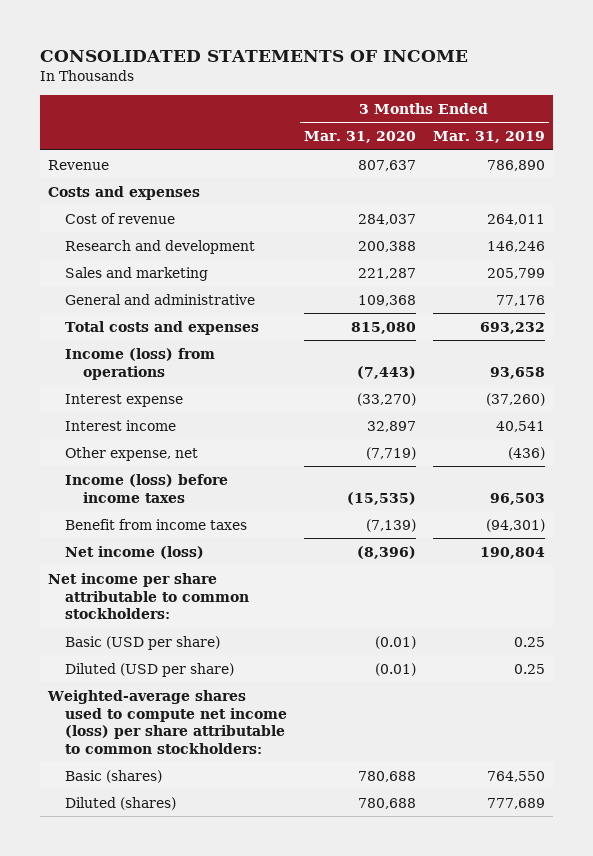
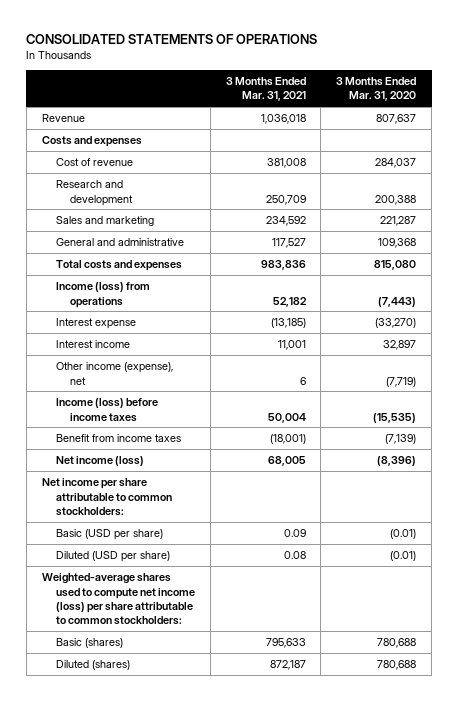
- CONSOLIDATED STATEMENTS OF INCOME
+ CONSOLIDATED STATEMENTS OF OPERATIONS
- | 3 Months Ended Mar. 31, 2020 | 3 Months Ended Mar. 31, 2019
+ | 3 Months Ended Mar. 31, 2021 | 3 Months Ended Mar. 31, 2020
- Other expense, net | (7,719) | (436)
+ Other income (expense), net | 6 | (7,719)

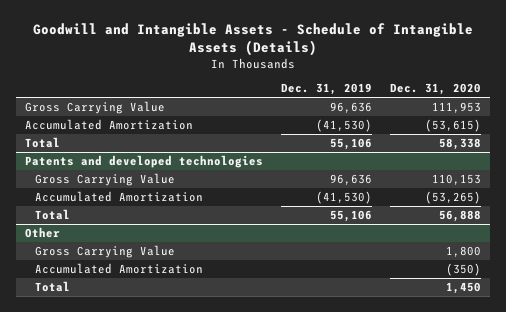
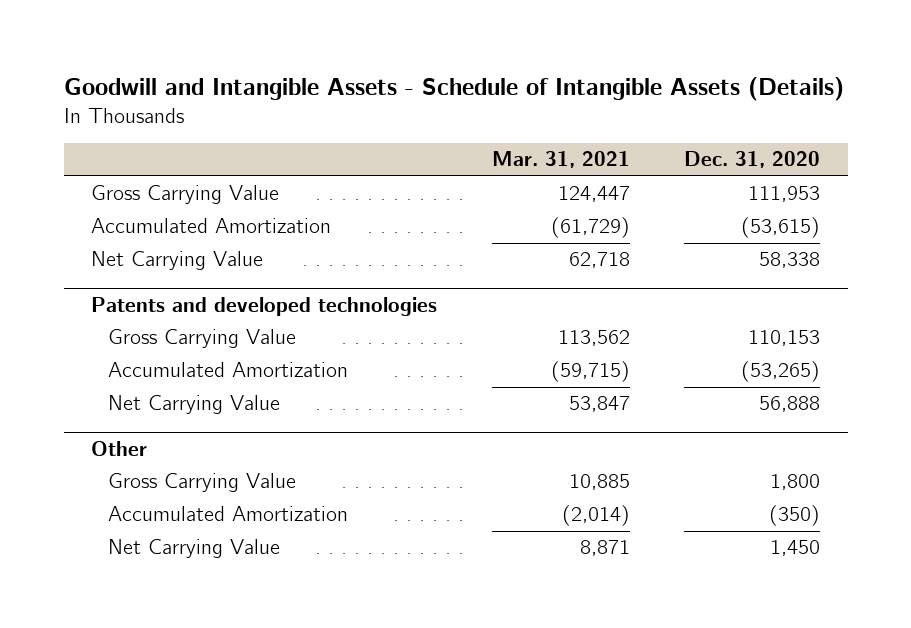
- | Dec. 31, 2019 | Dec. 31, 2020
+ | Mar. 31, 2021 | Dec. 31, 2020
- Total | 55,106 | 58,338
+ Net Carrying Value | 62,718 | 58,338
@ Patents and developed technologies
- Total | 55,106 | 56,888
+ Net Carrying Value | 53,847 | 56,888
@ Other
- Total | | 1,450
+ Net Carrying Value | 8,871 | 1,450

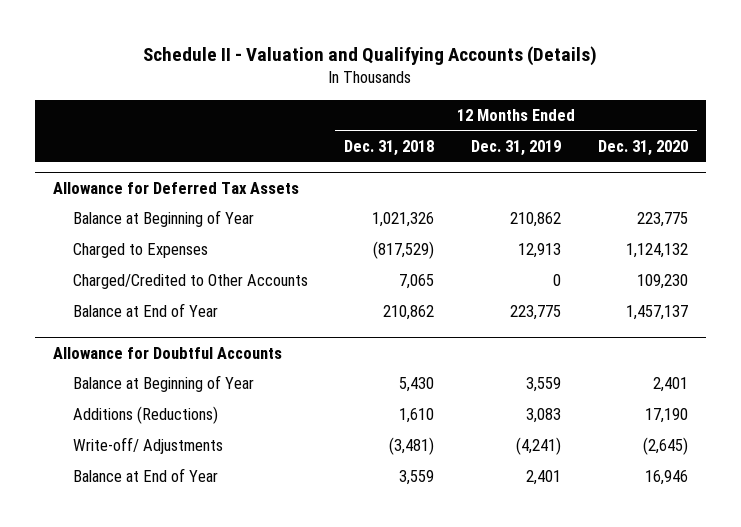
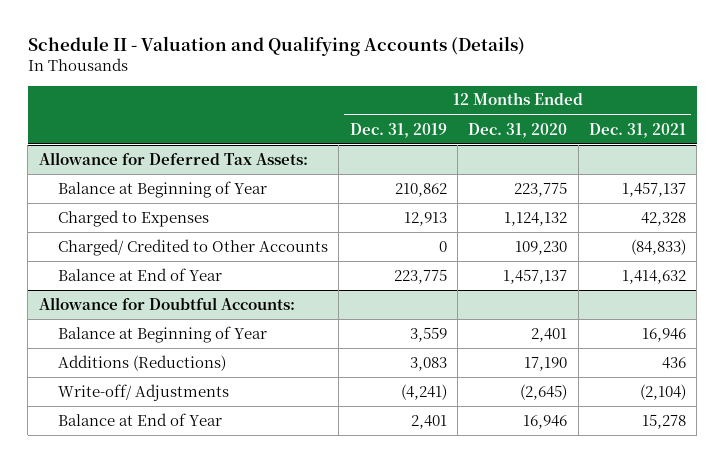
- | 12 Months Ended Dec. 31, 2018 | 12 Months Ended Dec. 31, 2019 | 12 Months Ended Dec. 31, 2020
+ | 12 Months Ended Dec. 31, 2019 | 12 Months Ended Dec. 31, 2020 | 12 Months Ended Dec. 31, 2021
- Allowance for Deferred Tax Assets
+ Allowance for Deferred Tax Assets:
- Charged/Credited to Other Accounts | 7,065 | 0 | 109,230
+ Charged/ Credited to Other Accounts | 0 | 109,230 | (84,833)
- Allowance for Doubtful Accounts
+ Allowance for Doubtful Accounts:

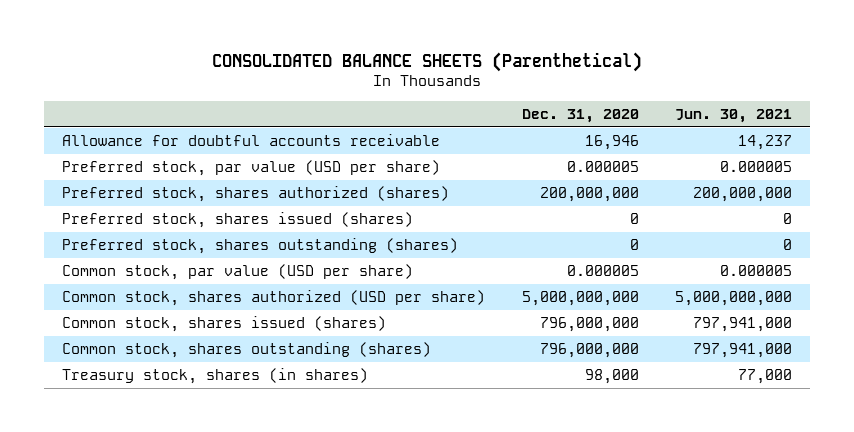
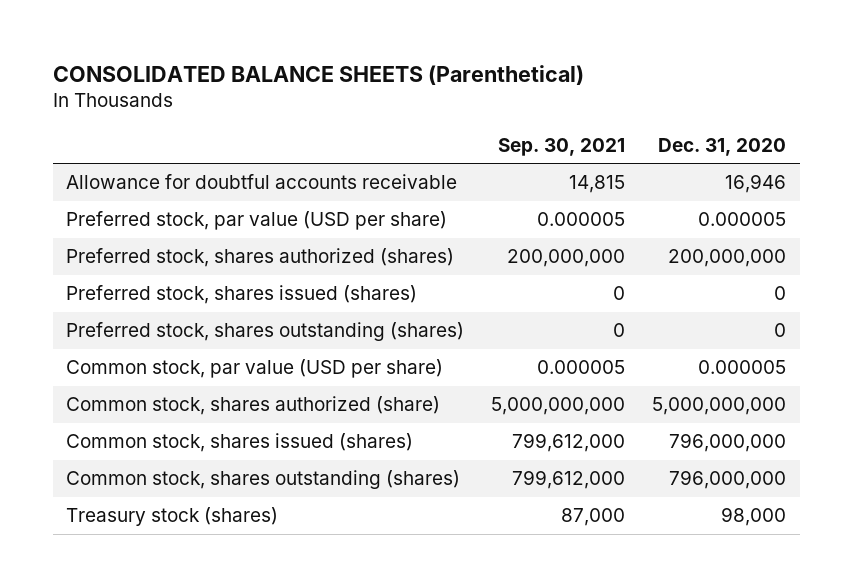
- | Dec. 31, 2020 | Jun. 30, 2021
+ | Sep. 30, 2021 | Dec. 31, 2020
- Common stock, shares authorized (USD per share) | 5,000,000,000 | 5,000,000,000
+ Common stock, shares authorized (share) | 5,000,000,000 | 5,000,000,000
- Treasury stock, shares (in shares) | 98,000 | 77,000
+ Treasury stock (shares) | 87,000 | 98,000

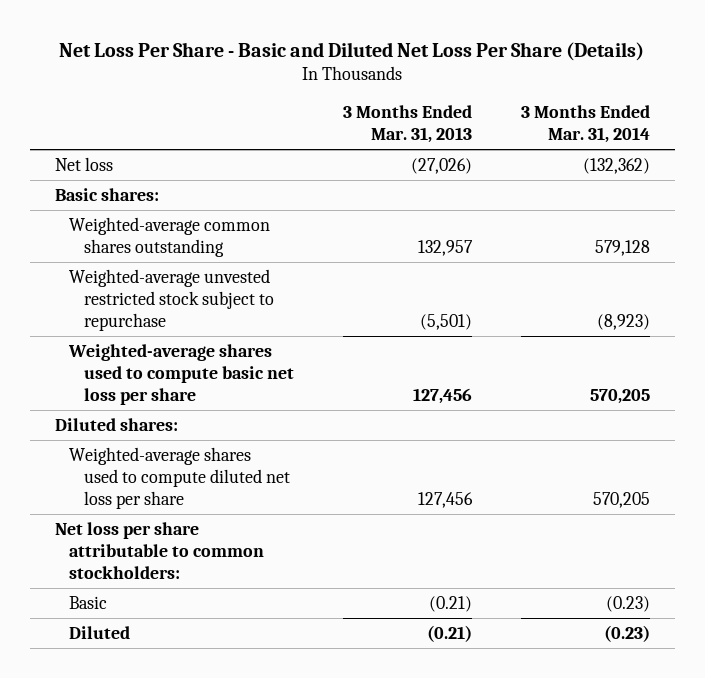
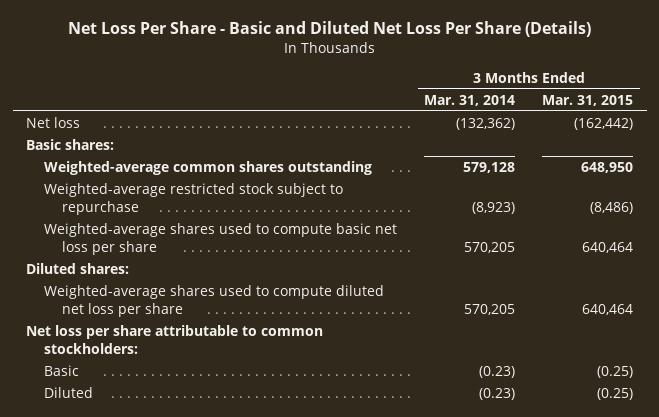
- | 3 Months Ended Mar. 31, 2013 | 3 Months Ended Mar. 31, 2014
+ | 3 Months Ended Mar. 31, 2014 | 3 Months Ended Mar. 31, 2015
- Weighted-average unvested restricted stock subject to repurchase | (5,501) | (8,923)
+ Weighted-average restricted stock subject to repurchase | (8,923) | (8,486)

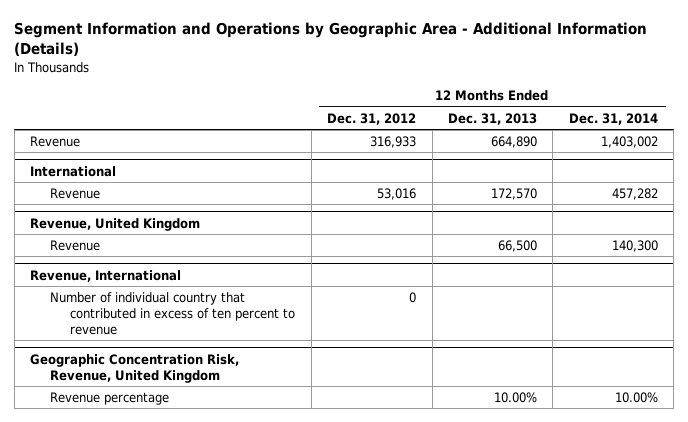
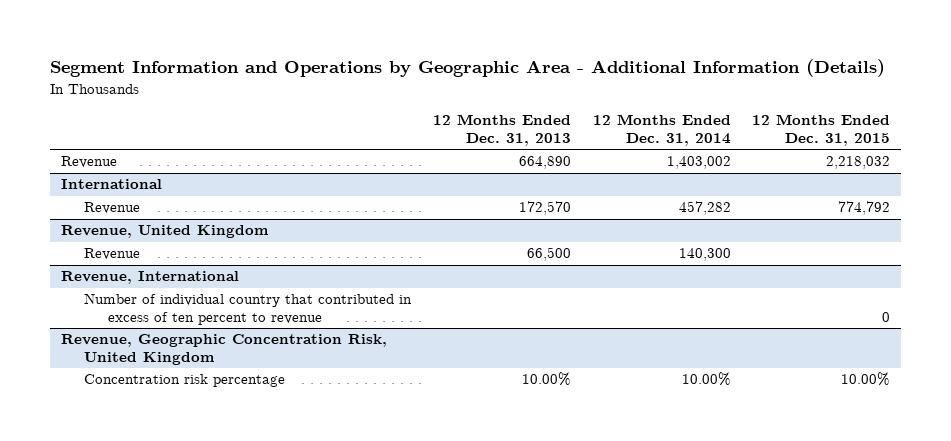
- | 12 Months Ended Dec. 31, 2012 | 12 Months Ended Dec. 31, 2013 | 12 Months Ended Dec. 31, 2014
+ | 12 Months Ended Dec. 31, 2013 | 12 Months Ended Dec. 31, 2014 | 12 Months Ended Dec. 31, 2015
- Geographic Concentration Risk, Revenue, United Kingdom
- Revenue percentage | | 10.00% | 10.00%
+ Revenue, Geographic Concentration Risk, United Kingdom
+ Concentration risk percentage | 10.00% | 10.00% | 10.00%

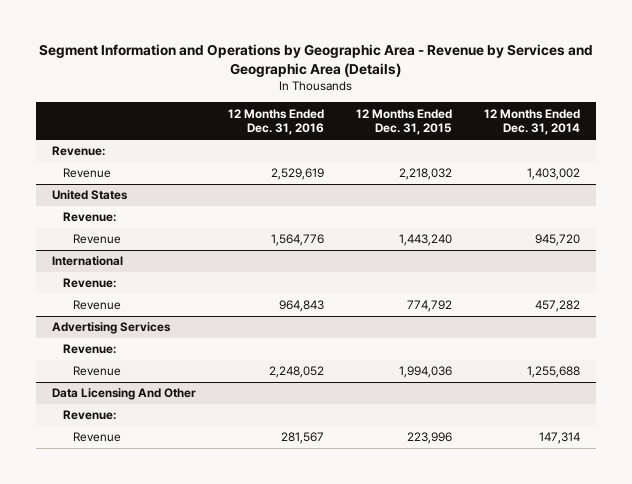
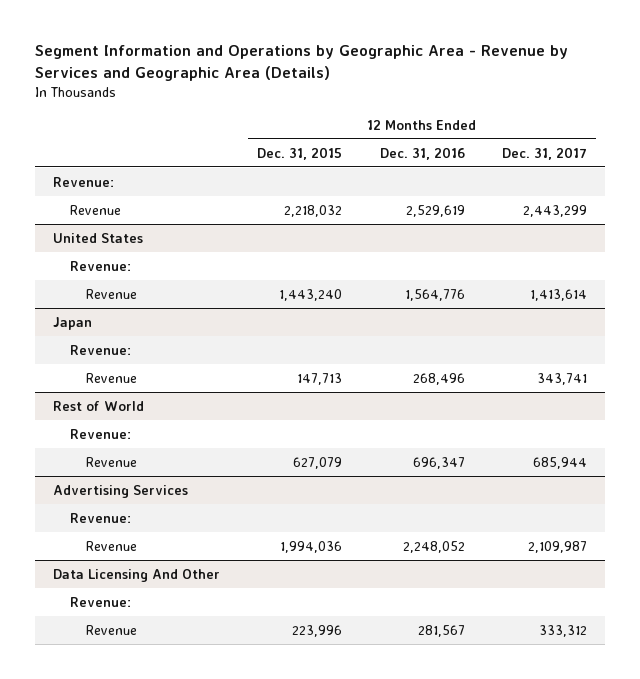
- | 12 Months Ended Dec. 31, 2016 | 12 Months Ended Dec. 31, 2015 | 12 Months Ended Dec. 31, 2014
+ | 12 Months Ended Dec. 31, 2015 | 12 Months Ended Dec. 31, 2016 | 12 Months Ended Dec. 31, 2017
- International
+ Japan
- Revenue | 964,843 | 774,792 | 457,282
+ Revenue | 147,713 | 268,496 | 343,741
+ Rest of World
+ Revenue:
+ Revenue | 627,079 | 696,347 | 685,944

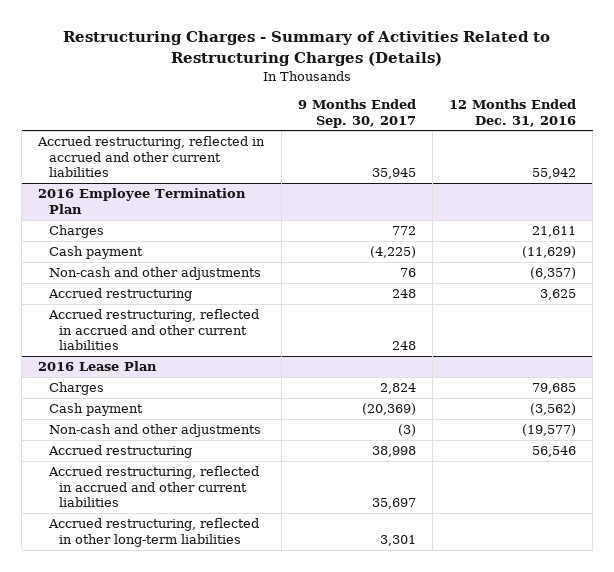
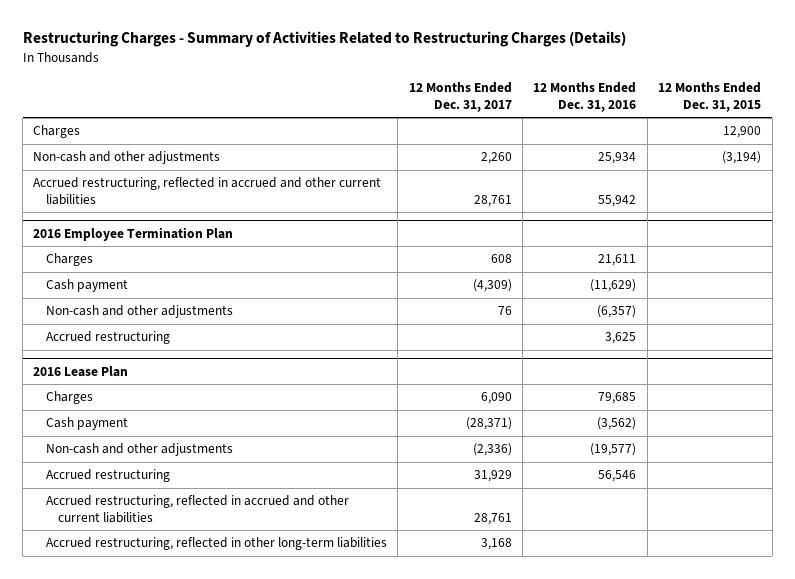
- | 9 Months Ended Sep. 30, 2017 | 12 Months Ended Dec. 31, 2016
+ | 12 Months Ended Dec. 31, 2017 | 12 Months Ended Dec. 31, 2016 | 12 Months Ended Dec. 31, 2015
+ Charges | | | 12,900
+ Non-cash and other adjustments | 2,260 | 25,934 | (3,194)
@ 2016 Employee Termination Plan
- Accrued restructuring, reflected in accrued and other current liabilities | 248 |

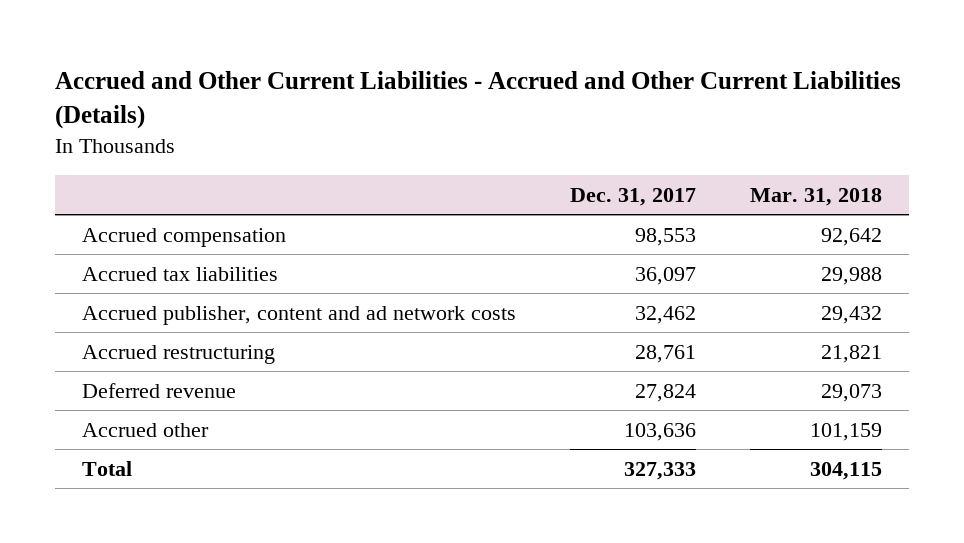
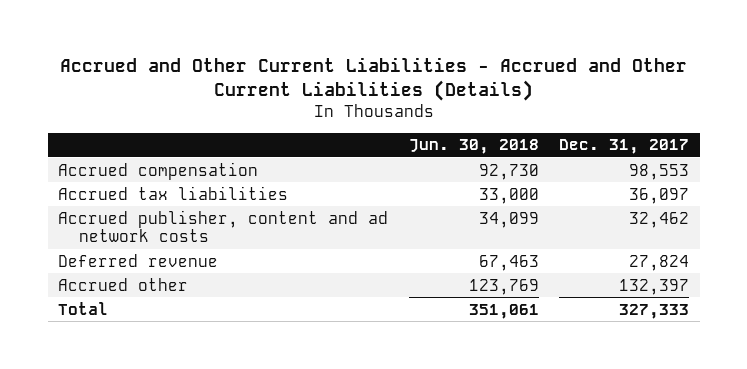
- | Dec. 31, 2017 | Mar. 31, 2018
+ | Jun. 30, 2018 | Dec. 31, 2017
- Accrued restructuring | 28,761 | 21,821
- Accrued other | 103,636 | 101,159
+ Accrued other | 123,769 | 132,397

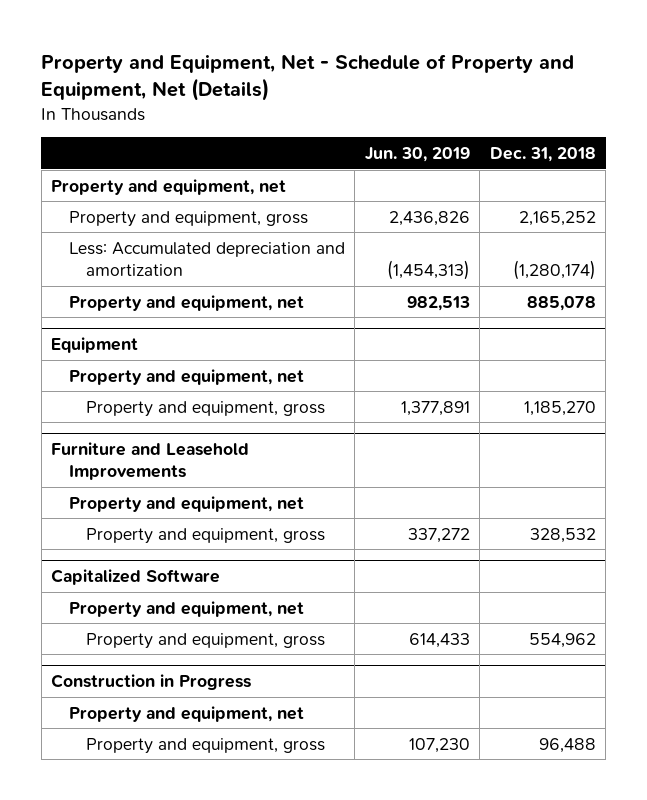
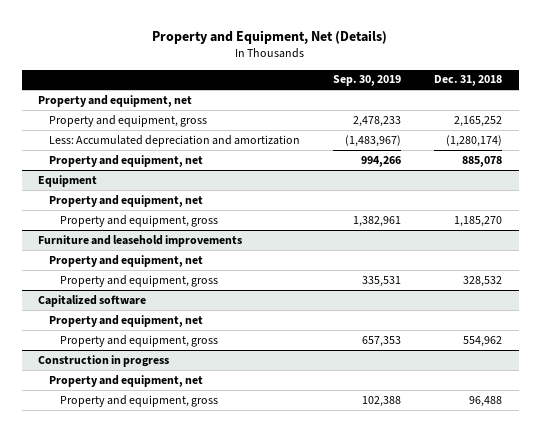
- Property and Equipment, Net - Schedule of Property and Equipment, Net (Details)
+ Property and Equipment, Net (Details)
- | Jun. 30, 2019 | Dec. 31, 2018
+ | Sep. 30, 2019 | Dec. 31, 2018
- Furniture and Leasehold Improvements
+ Furniture and leasehold improvements
- Capitalized Software
+ Capitalized software
- Construction in Progress
+ Construction in progress

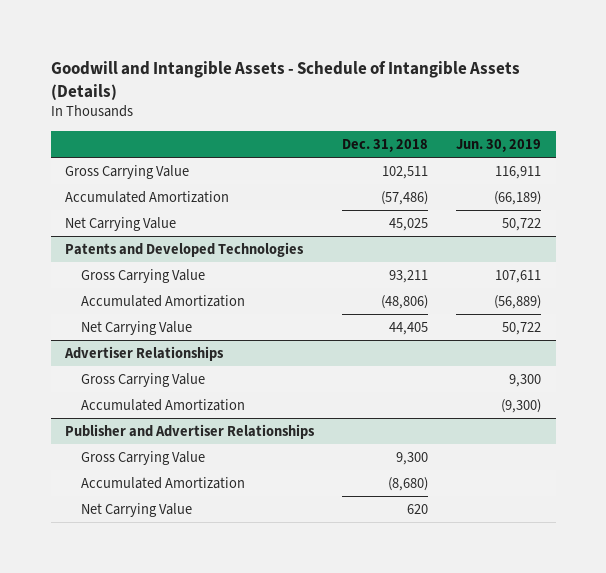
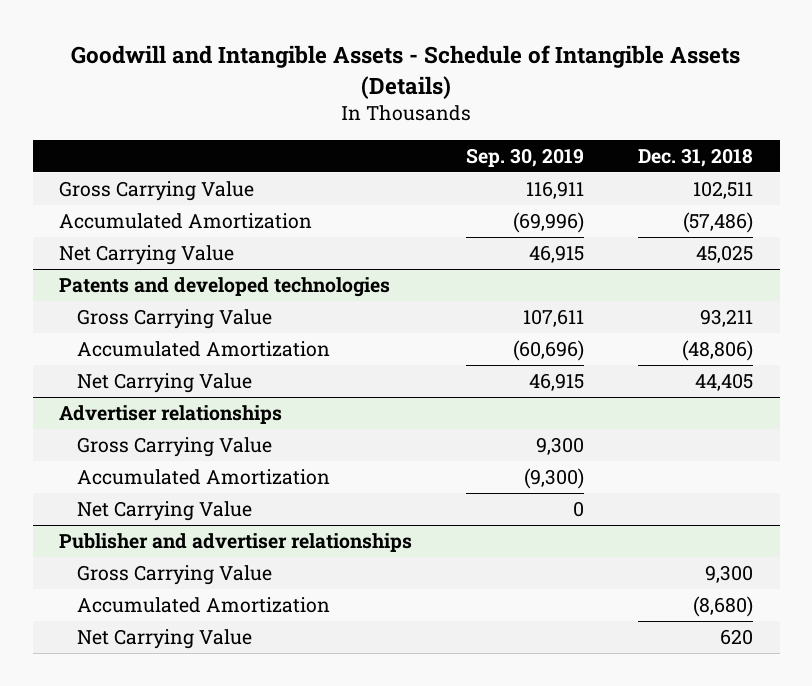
- | Dec. 31, 2018 | Jun. 30, 2019
+ | Sep. 30, 2019 | Dec. 31, 2018
- Patents and Developed Technologies
+ Patents and developed technologies
- Advertiser Relationships
+ Advertiser relationships
- Publisher and Advertiser Relationships
+ Net Carrying Value | 0 |
+ Publisher and advertiser relationships

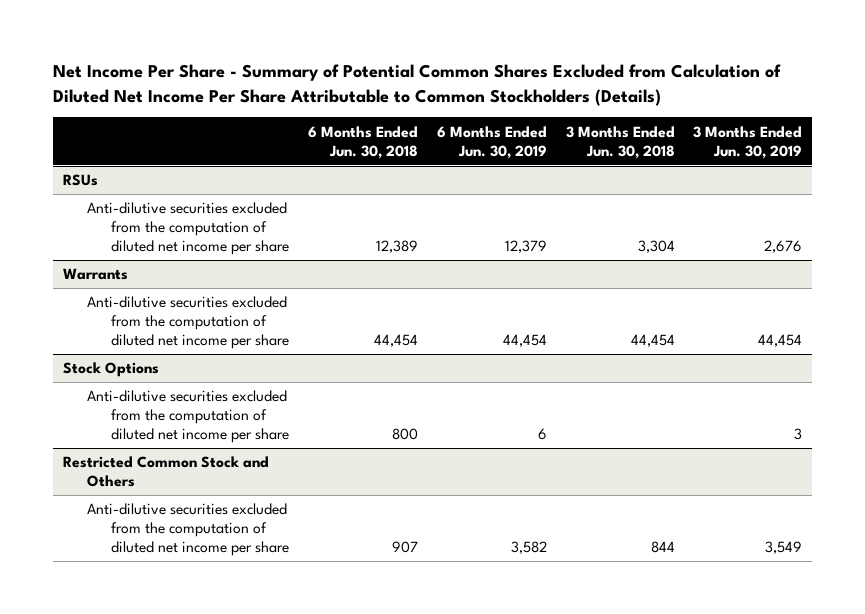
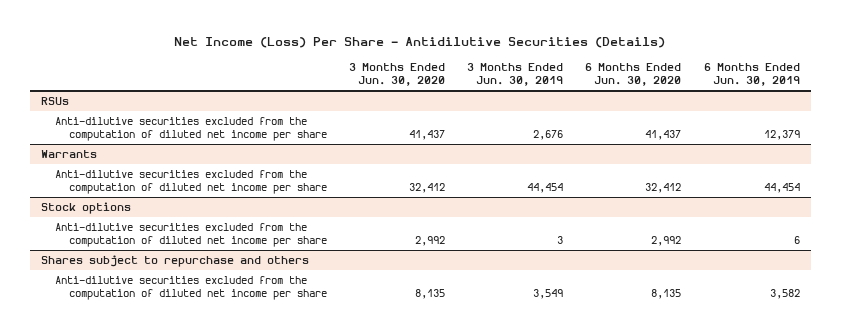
- Net Income Per Share - Summary of Potential Common Shares Excluded from Calculation of Diluted Net Income Per Share Attributable to Common Stockholders (Details)
+ Net Income (Loss) Per Share - Antidilutive Securities (Details)
- | 6 Months Ended Jun. 30, 2018 | 6 Months Ended Jun. 30, 2019 | 3 Months Ended Jun. 30, 2018 | 3 Months Ended Jun. 30, 2019
+ | 3 Months Ended Jun. 30, 2020 | 3 Months Ended Jun. 30, 2019 | 6 Months Ended Jun. 30, 2020 | 6 Months Ended Jun. 30, 2019
- Stock Options
+ Stock options
- Restricted Common Stock and Others
+ Shares subject to repurchase and others

